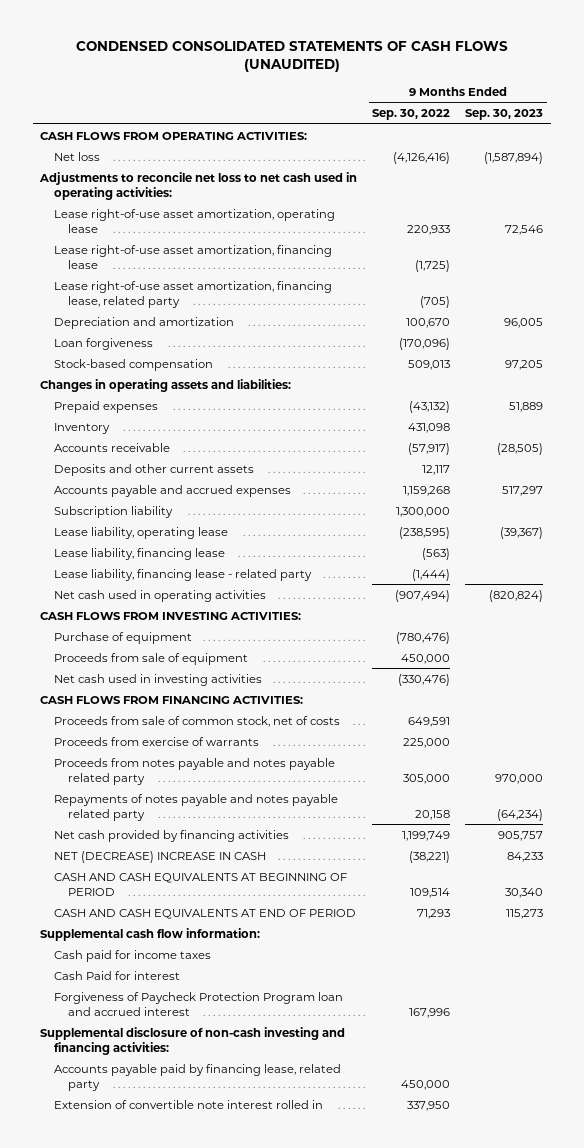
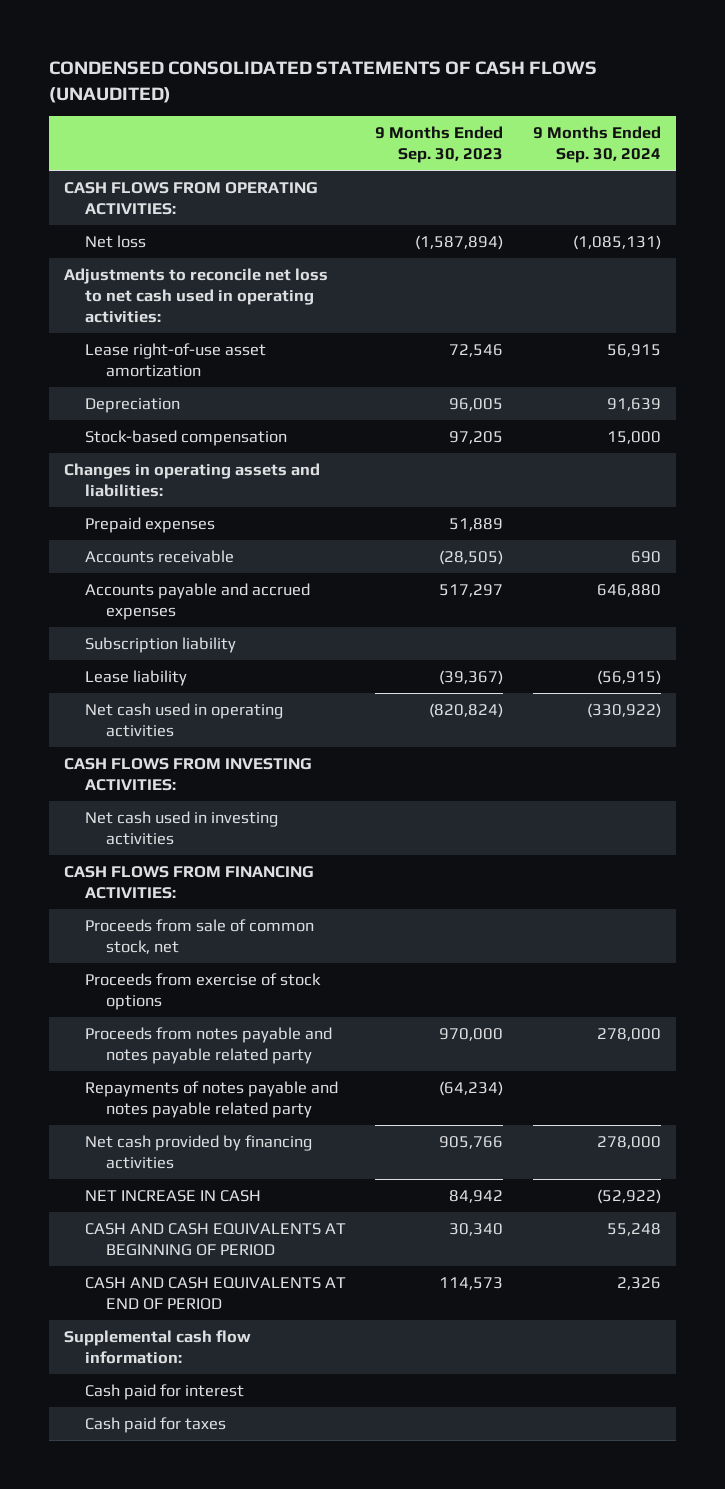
- | 9 Months Ended Sep. 30, 2022 | 9 Months Ended Sep. 30, 2023
+ | 9 Months Ended Sep. 30, 2023 | 9 Months Ended Sep. 30, 2024
- Lease right-of-use asset amortization, operating lease | 220,933 | 72,546
- Lease right-of-use asset amortization, financing lease | (1,725) |
- Lease right-of-use asset amortization, financing lease, related party | (705) |
- Depreciation and amortization | 100,670 | 96,005
- Loan forgiveness | (170,096) |
+ Lease right-of-use asset amortization | 72,546 | 56,915
+ Depreciation | 96,005 | 91,639
- Inventory | 431,098 |
- Deposits and other current assets | 12,117 |
- Lease liability, operating lease | (238,595) | (39,367)
- Lease liability, financing lease | (563) |
- Lease liability, financing lease - related party | (1,444) |
+ Lease liability | (39,367) | (56,915)
- Purchase of equipment | (780,476) |
- Proceeds from sale of equipment | 450,000 |
- Proceeds from sale of common stock, net of costs | 649,591 |
- Proceeds from exercise of warrants | 225,000 |
+ Proceeds from sale of common stock, net
+ Proceeds from exercise of stock options
- Net cash provided by financing activities | 1,199,749 | 905,757
- NET (DECREASE) INCREASE IN CASH | (38,221) | 84,233
+ Net cash provided by financing activities | 905,766 | 278,000
+ NET INCREASE IN CASH | 84,942 | (52,922)
- CASH AND CASH EQUIVALENTS AT END OF PERIOD | 71,293 | 115,273
+ CASH AND CASH EQUIVALENTS AT END OF PERIOD | 114,573 | 2,326
- Cash paid for income taxes
- Cash Paid for interest
- Forgiveness of Paycheck Protection Program loan and accrued interest | 167,996 |
- Supplemental disclosure of non-cash investing and financing activities:
- Accounts payable paid by financing lease, related party | 450,000 |
- Extension of convertible note interest rolled in | 337,950 |
+ Cash paid for interest
+ Cash paid for taxes

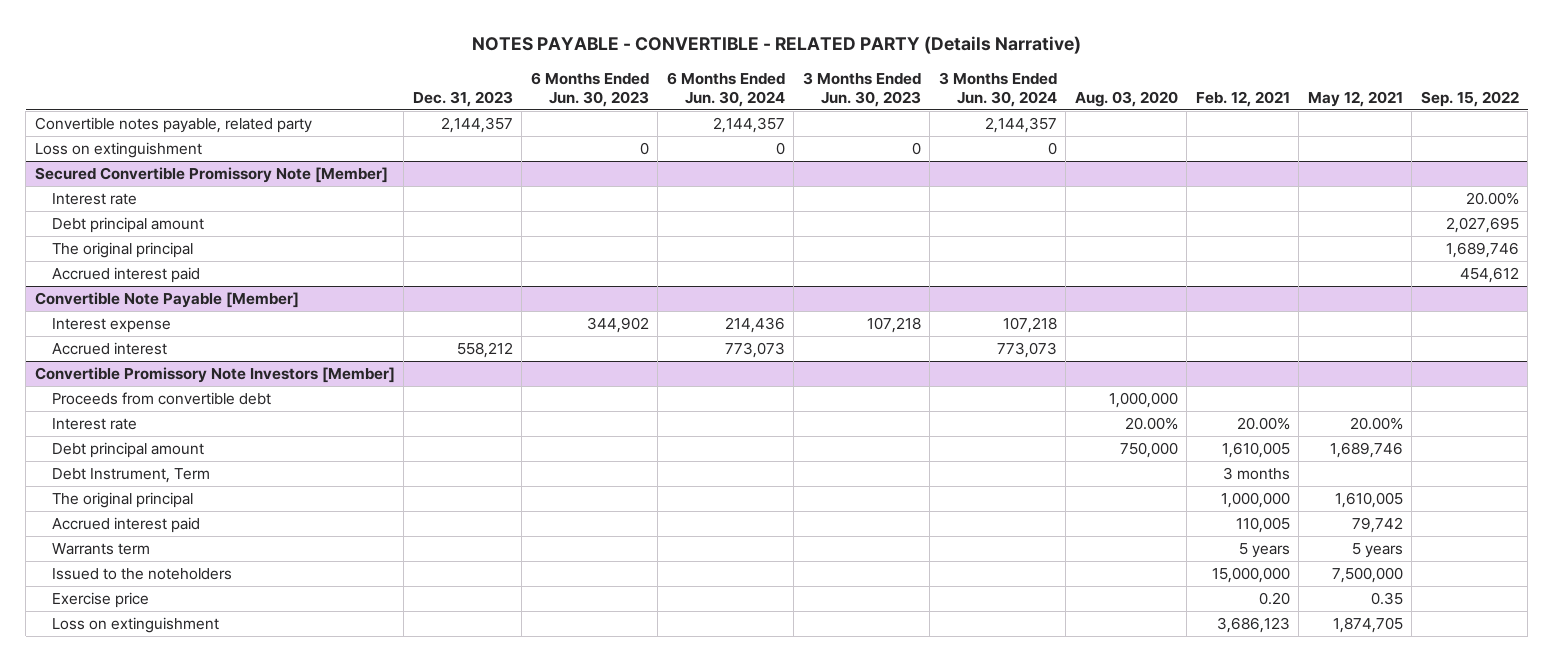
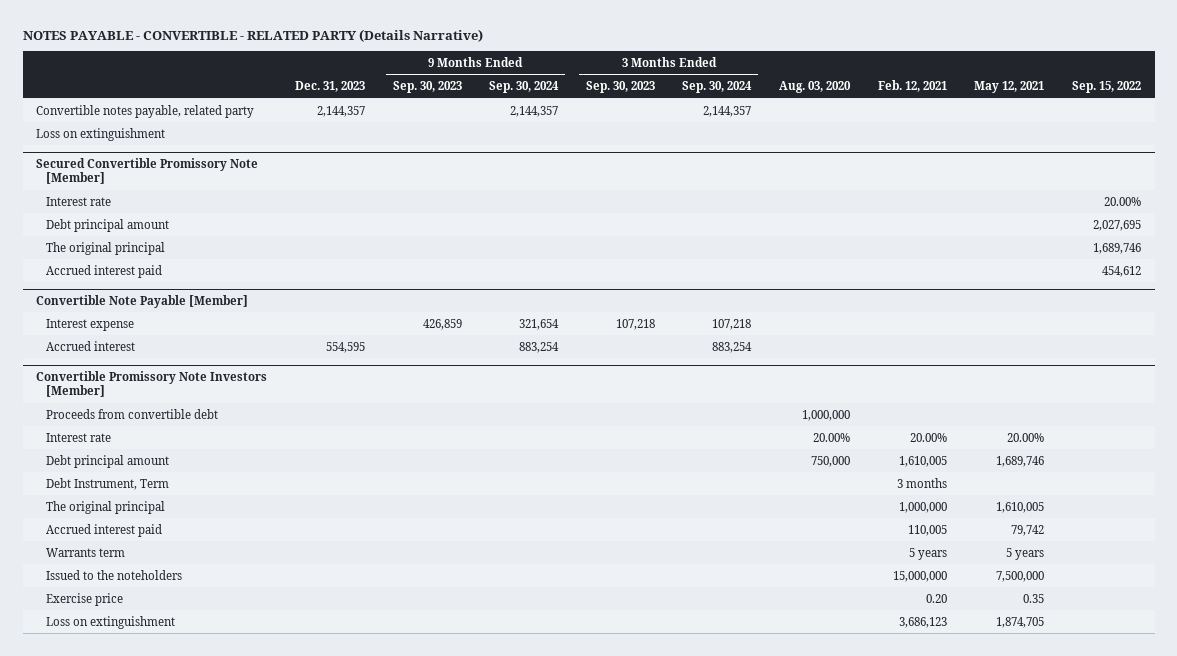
- | Dec. 31, 2023 | 6 Months Ended Jun. 30, 2023 | 6 Months Ended Jun. 30, 2024 | 3 Months Ended Jun. 30, 2023 | 3 Months Ended Jun. 30, 2024 | Aug. 03, 2020 | Feb. 12, 2021 | May 12, 2021 | Sep. 15, 2022
+ | Dec. 31, 2023 | 9 Months Ended Sep. 30, 2023 | 9 Months Ended Sep. 30, 2024 | 3 Months Ended Sep. 30, 2023 | 3 Months Ended Sep. 30, 2024 | Aug. 03, 2020 | Feb. 12, 2021 | May 12, 2021 | Sep. 15, 2022
@ Convertible Note Payable [Member]
- Accrued interest | 558,212 | | 773,073 | | 773,073 | | | |
+ Accrued interest | 554,595 | | 883,254 | | 883,254 | | | |

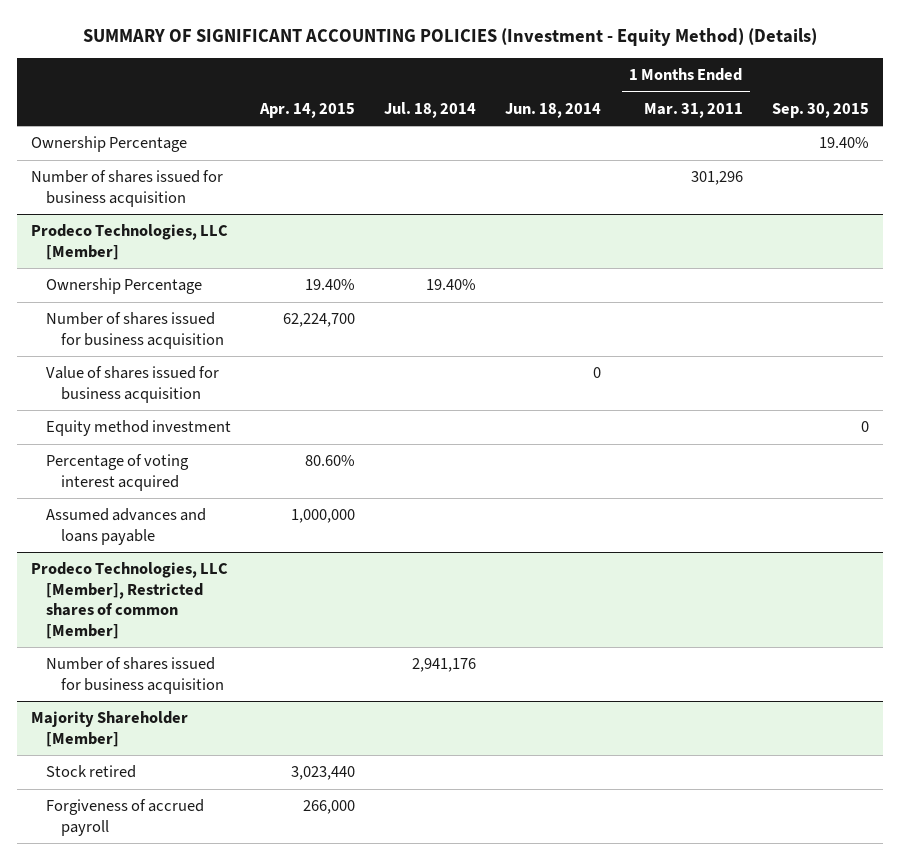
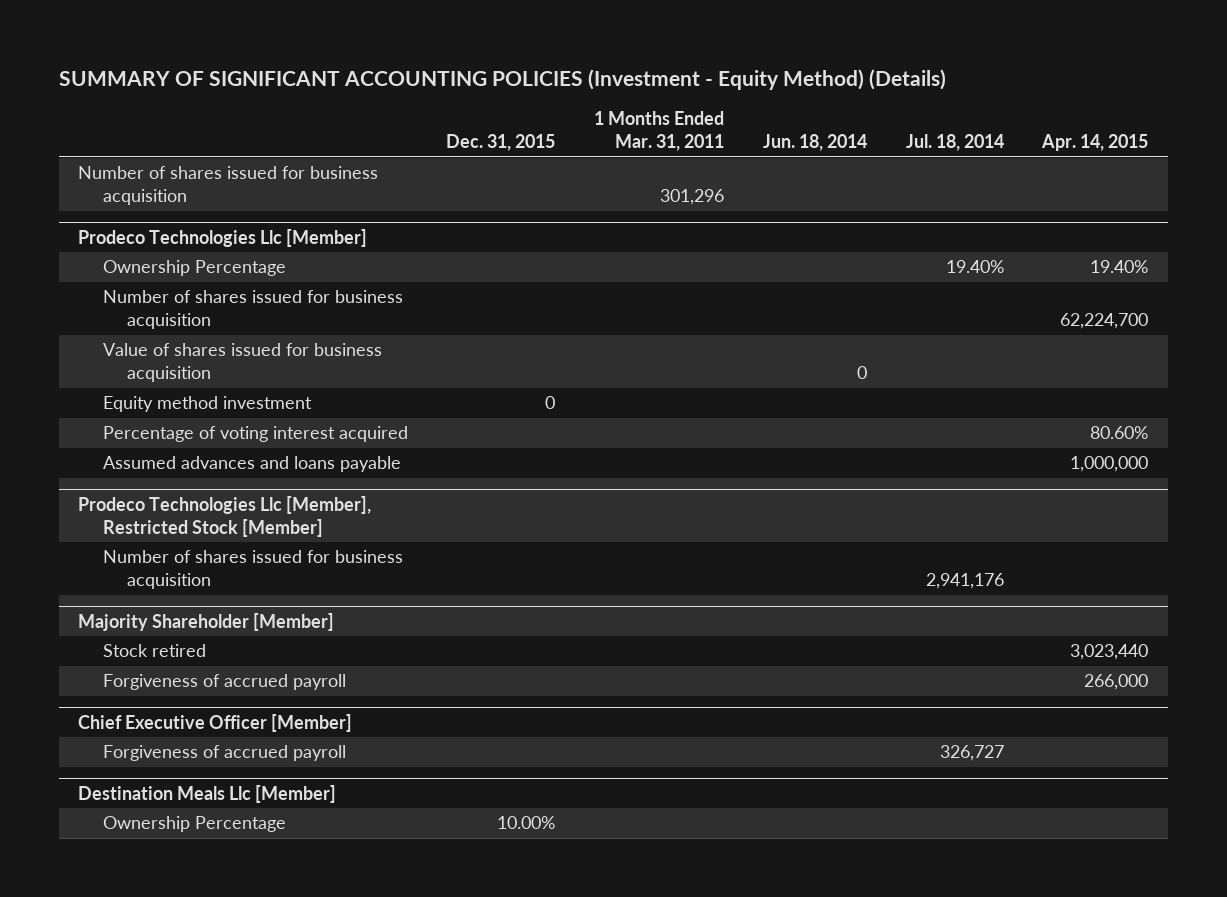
- | Apr. 14, 2015 | Jul. 18, 2014 | Jun. 18, 2014 | 1 Months Ended Mar. 31, 2011 | Sep. 30, 2015
+ | Dec. 31, 2015 | 1 Months Ended Mar. 31, 2011 | Jun. 18, 2014 | Jul. 18, 2014 | Apr. 14, 2015
- Ownership Percentage | | | | | 19.40%
- Prodeco Technologies, LLC [Member]
+ Prodeco Technologies Llc [Member]
- Prodeco Technologies, LLC [Member], Restricted shares of common [Member]
+ Prodeco Technologies Llc [Member], Restricted Stock [Member]
+ Chief Executive Officer [Member]
+ Forgiveness of accrued payroll | | | | 326,727 |
+ Destination Meals Llc [Member]
+ Ownership Percentage | 10.00% | | | |

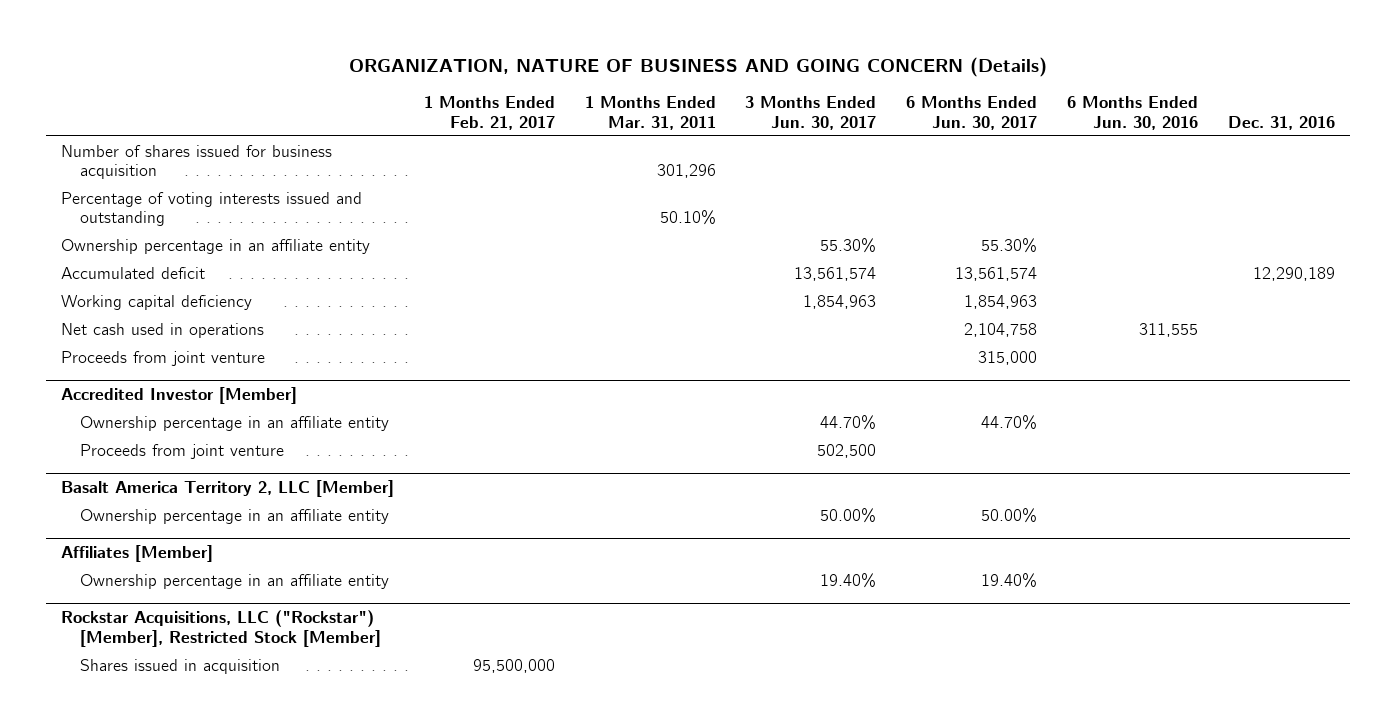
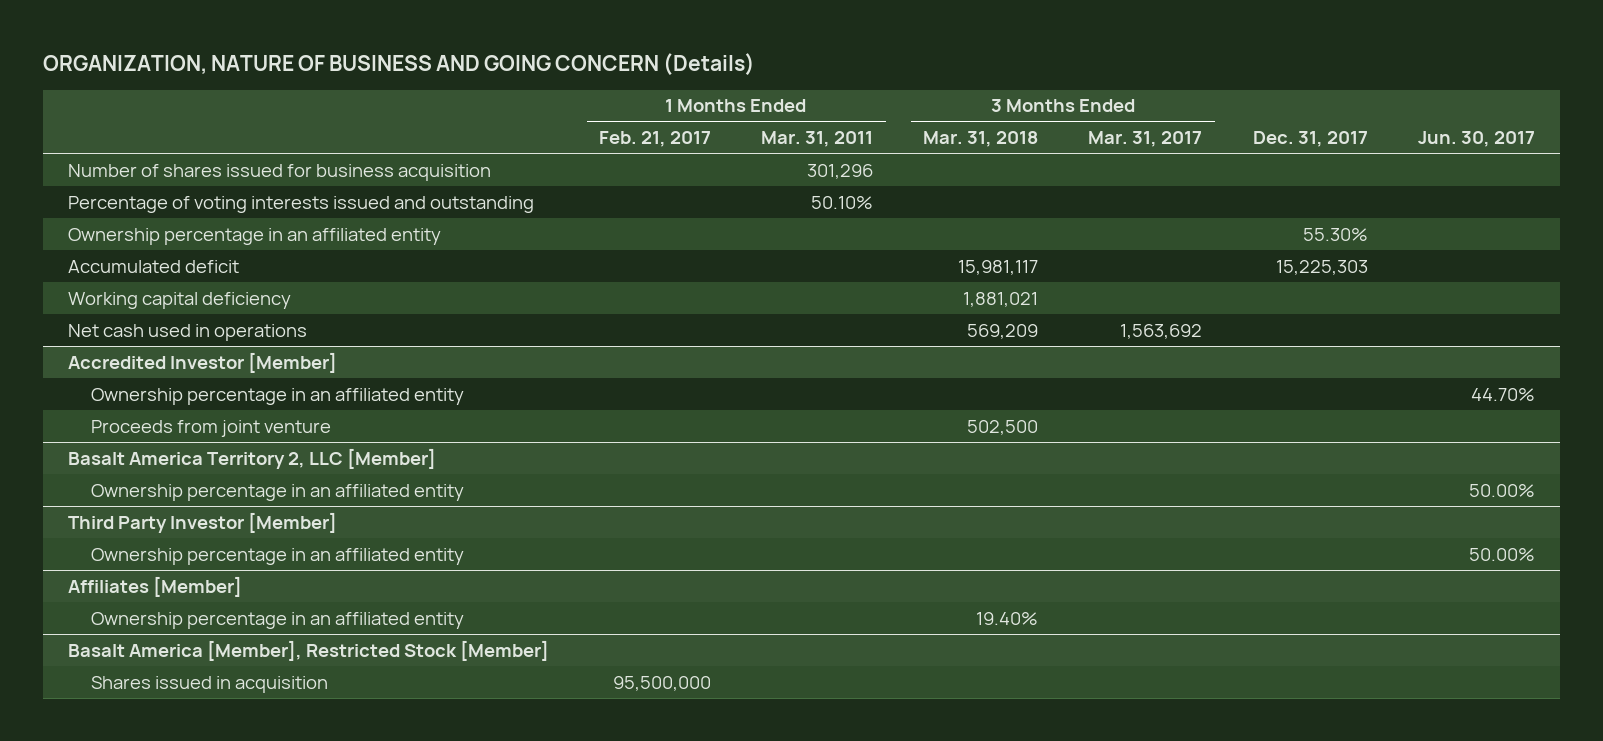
- | 1 Months Ended Feb. 21, 2017 | 1 Months Ended Mar. 31, 2011 | 3 Months Ended Jun. 30, 2017 | 6 Months Ended Jun. 30, 2017 | 6 Months Ended Jun. 30, 2016 | Dec. 31, 2016
+ | 1 Months Ended Feb. 21, 2017 | 1 Months Ended Mar. 31, 2011 | 3 Months Ended Mar. 31, 2018 | 3 Months Ended Mar. 31, 2017 | Dec. 31, 2017 | Jun. 30, 2017
- Ownership percentage in an affiliate entity | | | 55.30% | 55.30% | |
+ Ownership percentage in an affiliated entity | | | | | 55.30% |
- Proceeds from joint venture | | | | 315,000 | |
@ Accredited Investor [Member]
- Ownership percentage in an affiliate entity | | | 44.70% | 44.70% | |
+ Ownership percentage in an affiliated entity | | | | | | 44.70%
@ Basalt America Territory 2, LLC [Member]
- Ownership percentage in an affiliate entity | | | 50.00% | 50.00% | |
+ Ownership percentage in an affiliated entity | | | | | | 50.00%
+ Third Party Investor [Member]
+ Ownership percentage in an affiliated entity | | | | | | 50.00%
@ Affiliates [Member]
- Ownership percentage in an affiliate entity | | | 19.40% | 19.40% | |
- Rockstar Acquisitions, LLC ("Rockstar") [Member], Restricted Stock [Member]
@ Affiliates [Member]
+ Ownership percentage in an affiliated entity | | | 19.40% | | |
+ Basalt America [Member], Restricted Stock [Member]

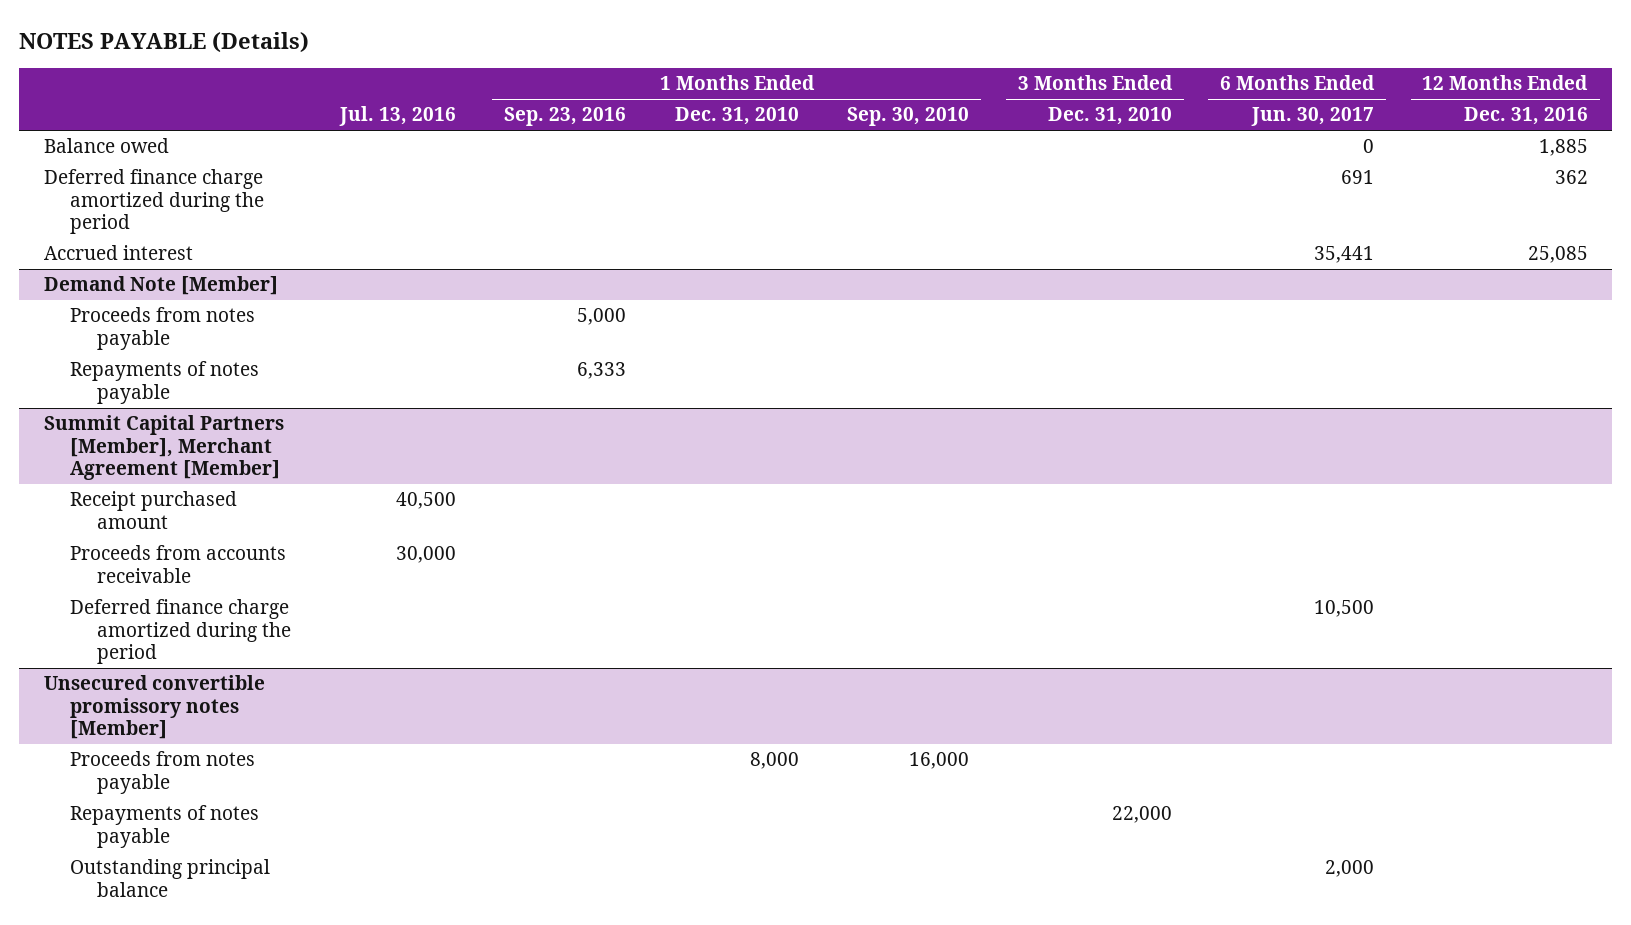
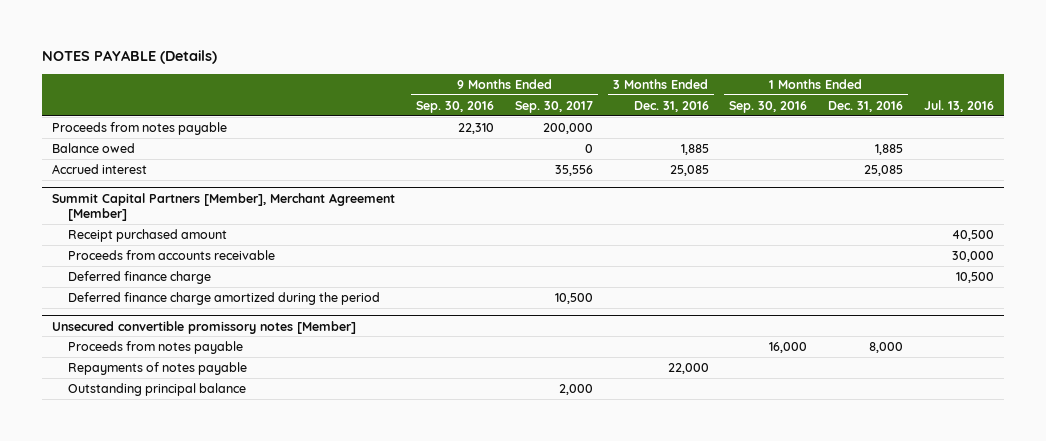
- | Jul. 13, 2016 | 1 Months Ended Sep. 23, 2016 | 1 Months Ended Dec. 31, 2010 | 1 Months Ended Sep. 30, 2010 | 3 Months Ended Dec. 31, 2010 | 6 Months Ended Jun. 30, 2017 | 12 Months Ended Dec. 31, 2016
+ | 9 Months Ended Sep. 30, 2016 | 9 Months Ended Sep. 30, 2017 | 3 Months Ended Dec. 31, 2016 | 1 Months Ended Sep. 30, 2016 | 1 Months Ended Dec. 31, 2016 | Jul. 13, 2016
+ Proceeds from notes payable | 22,310 | 200,000 | | | |
- Deferred finance charge amortized during the period | | | | | | 691 | 362
- Demand Note [Member]
- Proceeds from notes payable | | 5,000 | | | | |
- Repayments of notes payable | | 6,333 | | | | |
@ Summit Capital Partners [Member], Merchant Agreement [Member]
+ Deferred finance charge | | | | | | 10,500

